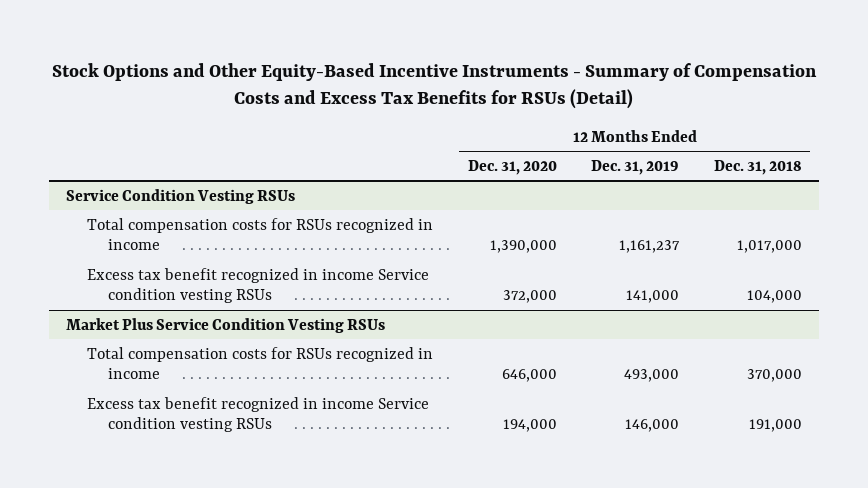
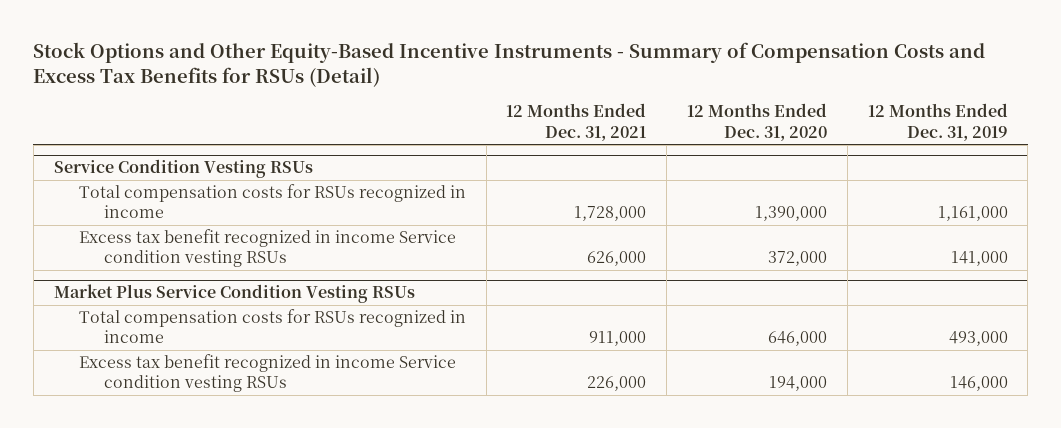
- | 12 Months Ended Dec. 31, 2020 | 12 Months Ended Dec. 31, 2019 | 12 Months Ended Dec. 31, 2018
+ | 12 Months Ended Dec. 31, 2021 | 12 Months Ended Dec. 31, 2020 | 12 Months Ended Dec. 31, 2019
@ Service Condition Vesting RSUs
- Total compensation costs for RSUs recognized in income | 1,390,000 | 1,161,237 | 1,017,000
+ Total compensation costs for RSUs recognized in income | 1,728,000 | 1,390,000 | 1,161,000

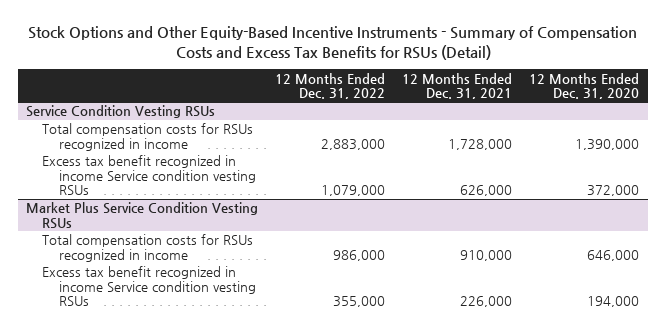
- | 12 Months Ended Dec. 31, 2021 | 12 Months Ended Dec. 31, 2020 | 12 Months Ended Dec. 31, 2019
+ | 12 Months Ended Dec. 31, 2022 | 12 Months Ended Dec. 31, 2021 | 12 Months Ended Dec. 31, 2020
@ Market Plus Service Condition Vesting RSUs
- Total compensation costs for RSUs recognized in income | 911,000 | 646,000 | 493,000
+ Total compensation costs for RSUs recognized in income | 986,000 | 910,000 | 646,000

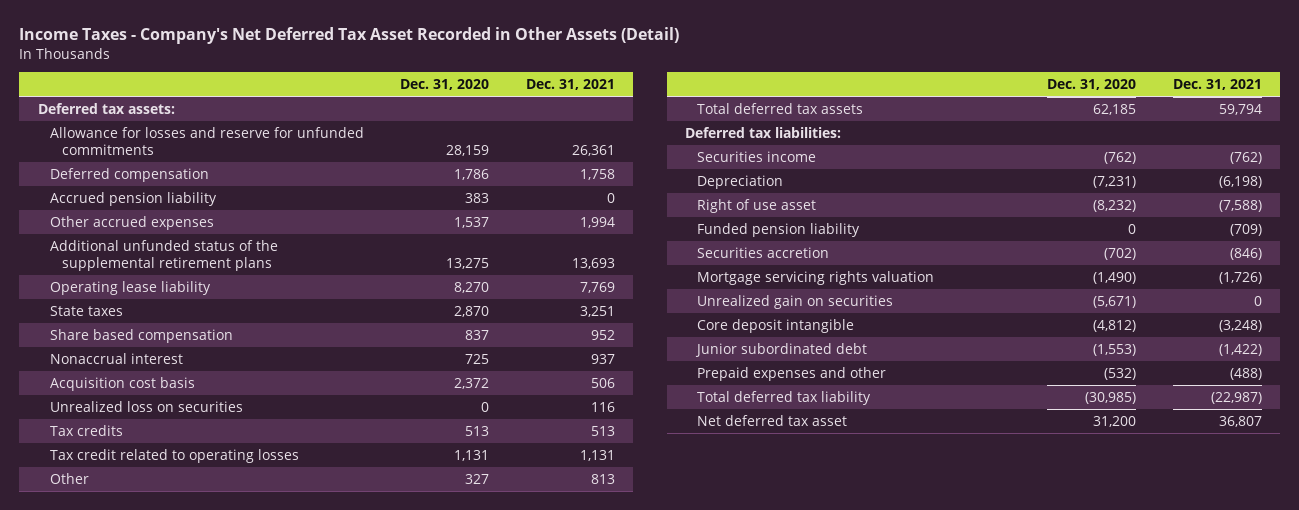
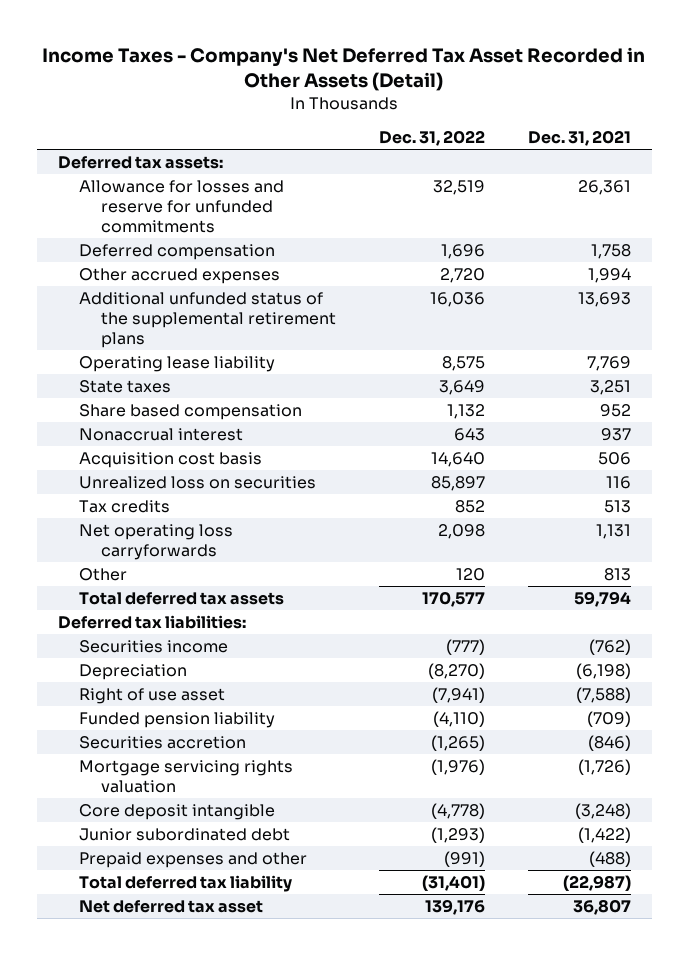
- | Dec. 31, 2020 | Dec. 31, 2021
+ | Dec. 31, 2022 | Dec. 31, 2021
- Accrued pension liability | 383 | 0
- Tax credit related to operating losses | 1,131 | 1,131
+ Net operating loss carryforwards | 2,098 | 1,131
- Unrealized gain on securities | (5,671) | 0

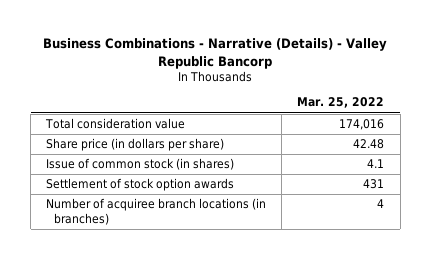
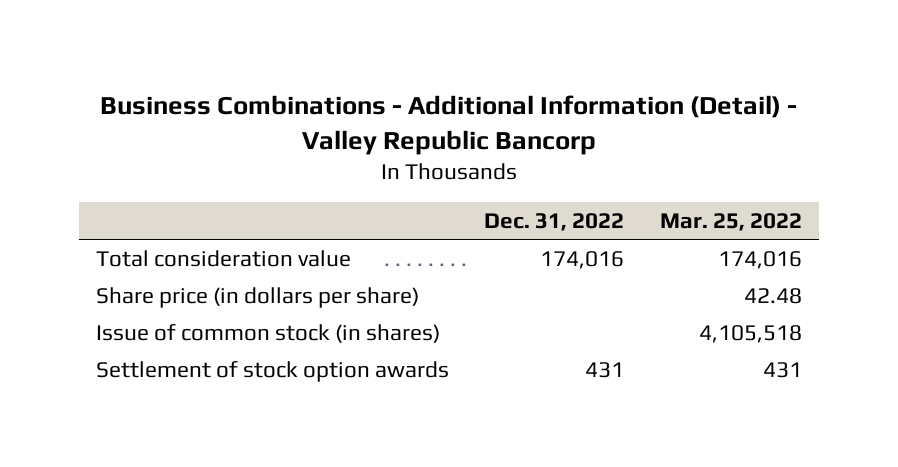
- Business Combinations - Narrative (Details) - Valley Republic Bancorp
+ Business Combinations - Additional Information (Detail) - Valley Republic Bancorp
- | Mar. 25, 2022
+ | Dec. 31, 2022 | Mar. 25, 2022
- Issue of common stock (in shares) | 4.1
+ Issue of common stock (in shares) | | 4,105,518
- Number of acquiree branch locations (in branches) | 4

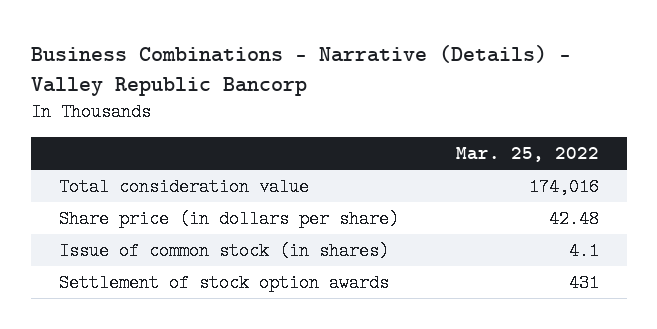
- Business Combinations - Additional Information (Detail) - Valley Republic Bancorp
+ Business Combinations - Narrative (Details) - Valley Republic Bancorp
- | Dec. 31, 2022 | Mar. 25, 2022
+ | Mar. 25, 2022
- Issue of common stock (in shares) | | 4,105,518
+ Issue of common stock (in shares) | 4.1

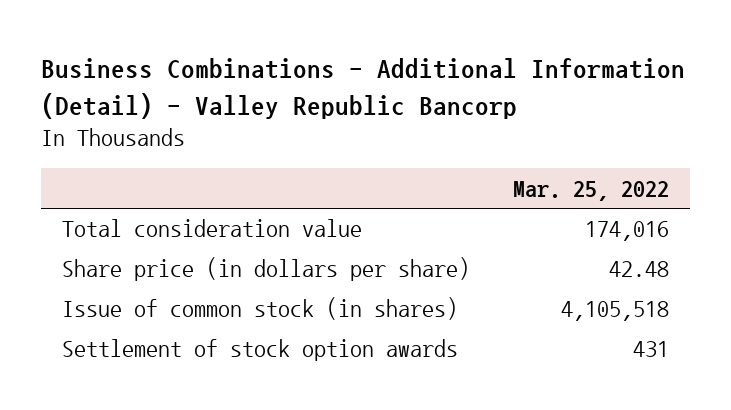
- Business Combinations - Narrative (Details) - Valley Republic Bancorp
+ Business Combinations - Additional Information (Detail) - Valley Republic Bancorp
- Issue of common stock (in shares) | 4.1
+ Issue of common stock (in shares) | 4,105,518

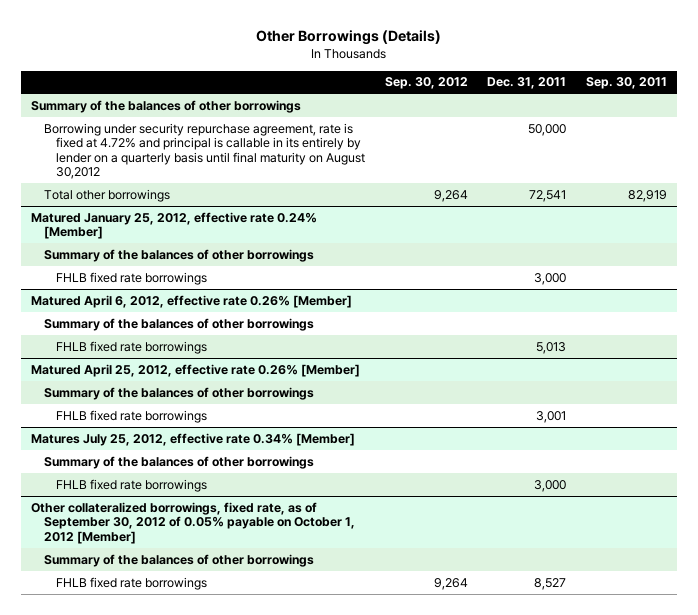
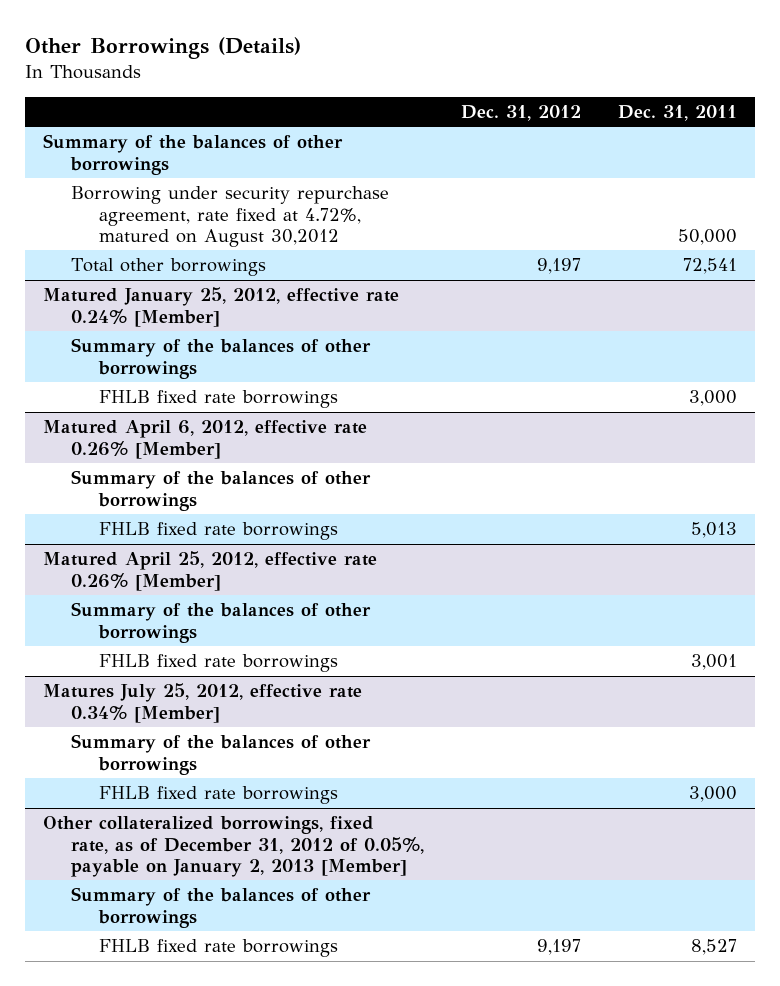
- | Sep. 30, 2012 | Dec. 31, 2011 | Sep. 30, 2011
+ | Dec. 31, 2012 | Dec. 31, 2011
- Borrowing under security repurchase agreement, rate is fixed at 4.72% and principal is callable in its entirely by lender on a quarterly basis until final maturity on August 30,2012 | | 50,000 |
+ Borrowing under security repurchase agreement, rate fixed at 4.72%, matured on August 30,2012 | | 50,000
- Other collateralized borrowings, fixed rate, as of September 30, 2012 of 0.05% payable on October 1, 2012 [Member]
+ Other collateralized borrowings, fixed rate, as of December 31, 2012 of 0.05%, payable on January 2, 2013 [Member]

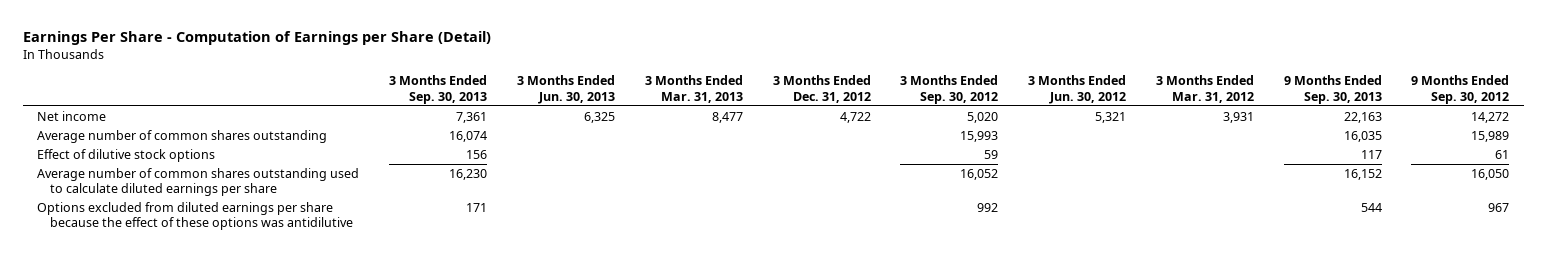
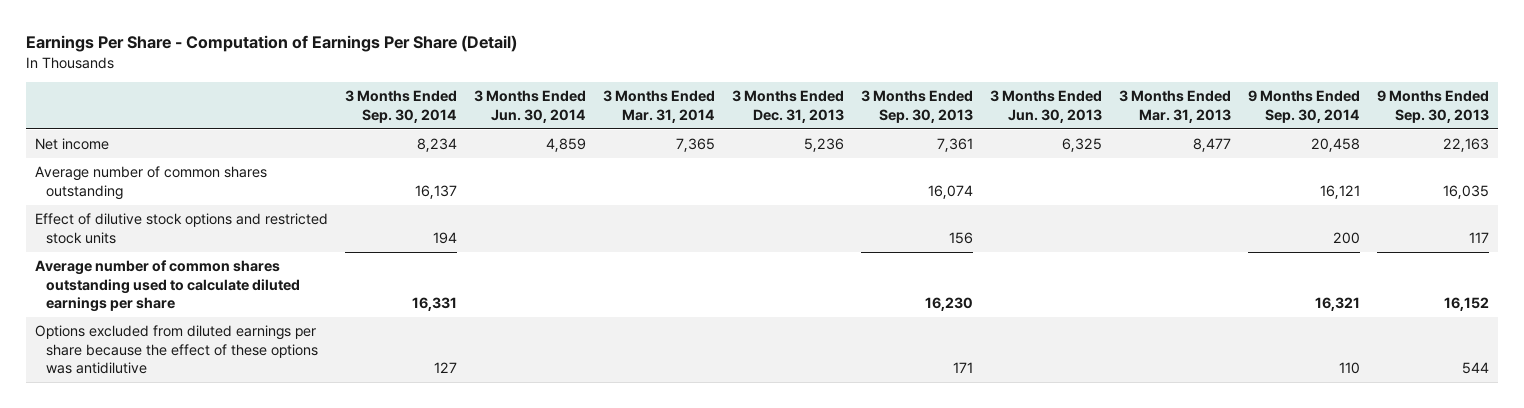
- Earnings Per Share - Computation of Earnings per Share (Detail)
+ Earnings Per Share - Computation of Earnings Per Share (Detail)
- | 3 Months Ended Sep. 30, 2013 | 3 Months Ended Jun. 30, 2013 | 3 Months Ended Mar. 31, 2013 | 3 Months Ended Dec. 31, 2012 | 3 Months Ended Sep. 30, 2012 | 3 Months Ended Jun. 30, 2012 | 3 Months Ended Mar. 31, 2012 | 9 Months Ended Sep. 30, 2013 | 9 Months Ended Sep. 30, 2012
+ | 3 Months Ended Sep. 30, 2014 | 3 Months Ended Jun. 30, 2014 | 3 Months Ended Mar. 31, 2014 | 3 Months Ended Dec. 31, 2013 | 3 Months Ended Sep. 30, 2013 | 3 Months Ended Jun. 30, 2013 | 3 Months Ended Mar. 31, 2013 | 9 Months Ended Sep. 30, 2014 | 9 Months Ended Sep. 30, 2013
- Effect of dilutive stock options | 156 | | | | 59 | | | 117 | 61
+ Effect of dilutive stock options and restricted stock units | 194 | | | | 156 | | | 200 | 117

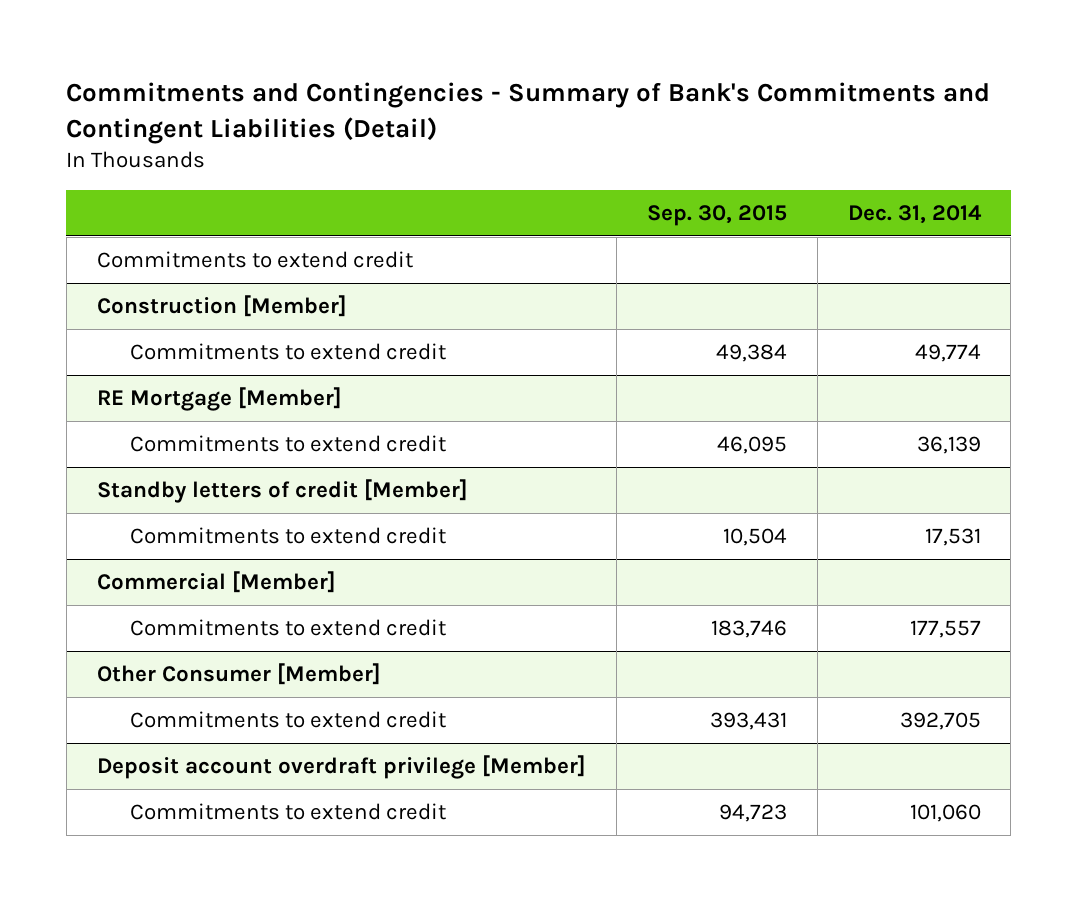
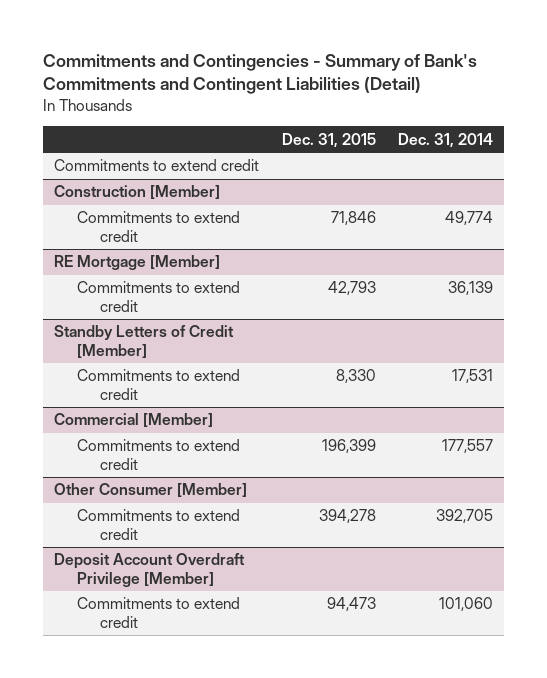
- | Sep. 30, 2015 | Dec. 31, 2014
+ | Dec. 31, 2015 | Dec. 31, 2014
- Standby letters of credit [Member]
+ Standby Letters of Credit [Member]
- Deposit account overdraft privilege [Member]
+ Deposit Account Overdraft Privilege [Member]

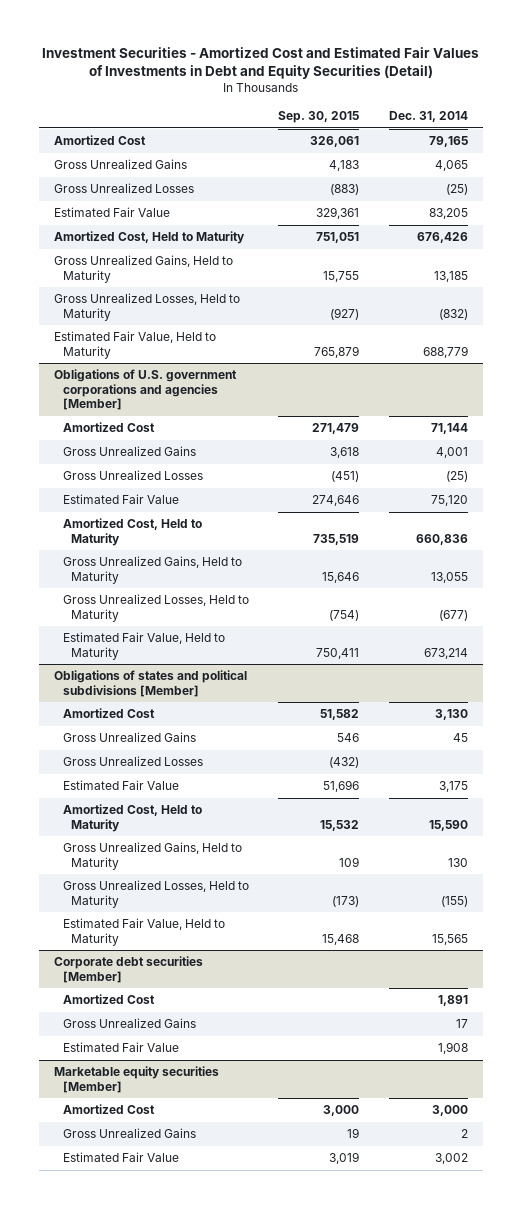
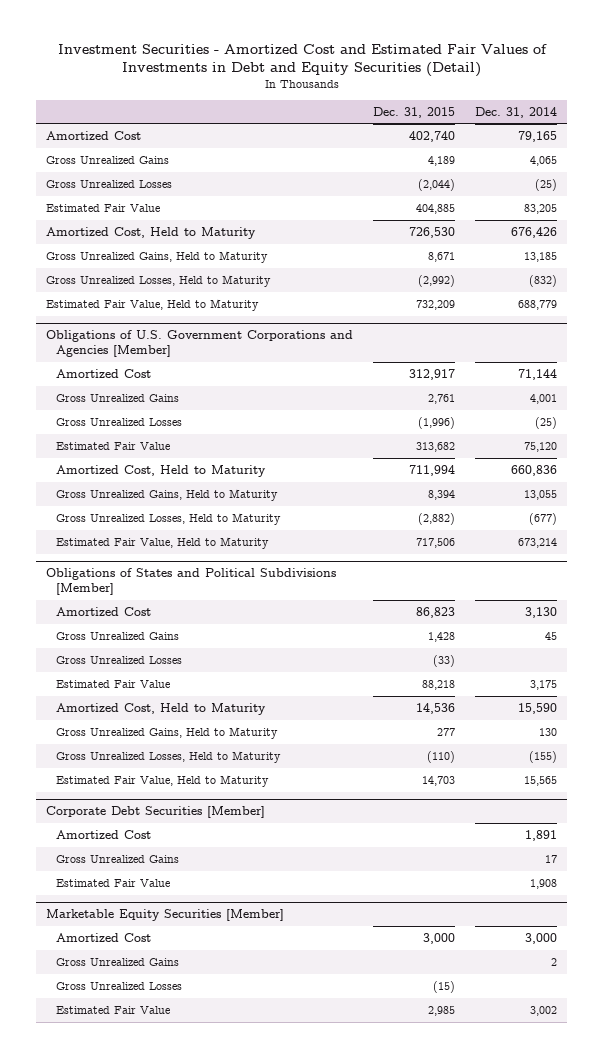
- | Sep. 30, 2015 | Dec. 31, 2014
+ | Dec. 31, 2015 | Dec. 31, 2014
- Obligations of U.S. government corporations and agencies [Member]
+ Obligations of U.S. Government Corporations and Agencies [Member]
- Obligations of states and political subdivisions [Member]
+ Obligations of States and Political Subdivisions [Member]
- Corporate debt securities [Member]
+ Corporate Debt Securities [Member]
- Marketable equity securities [Member]
+ Marketable Equity Securities [Member]
+ Gross Unrealized Losses | (15) |

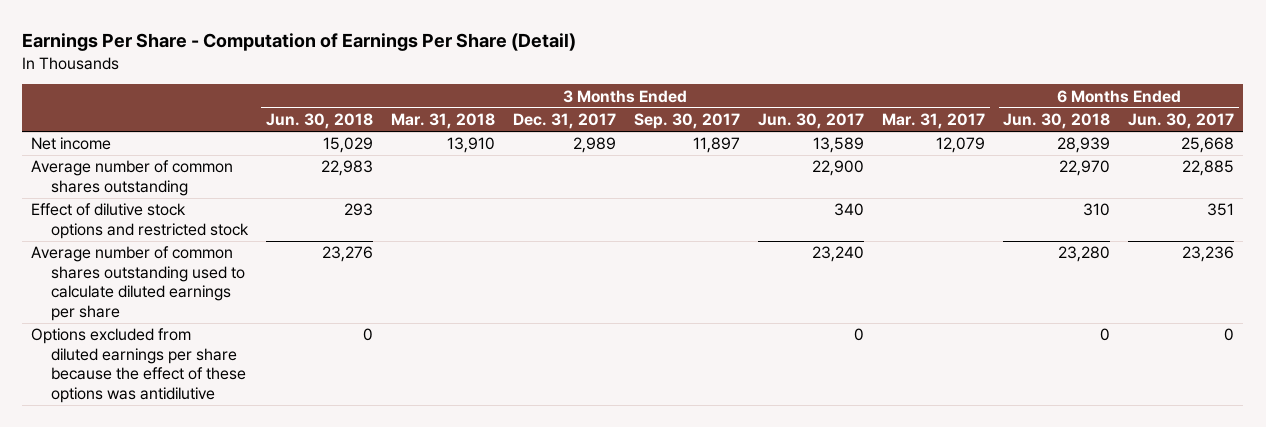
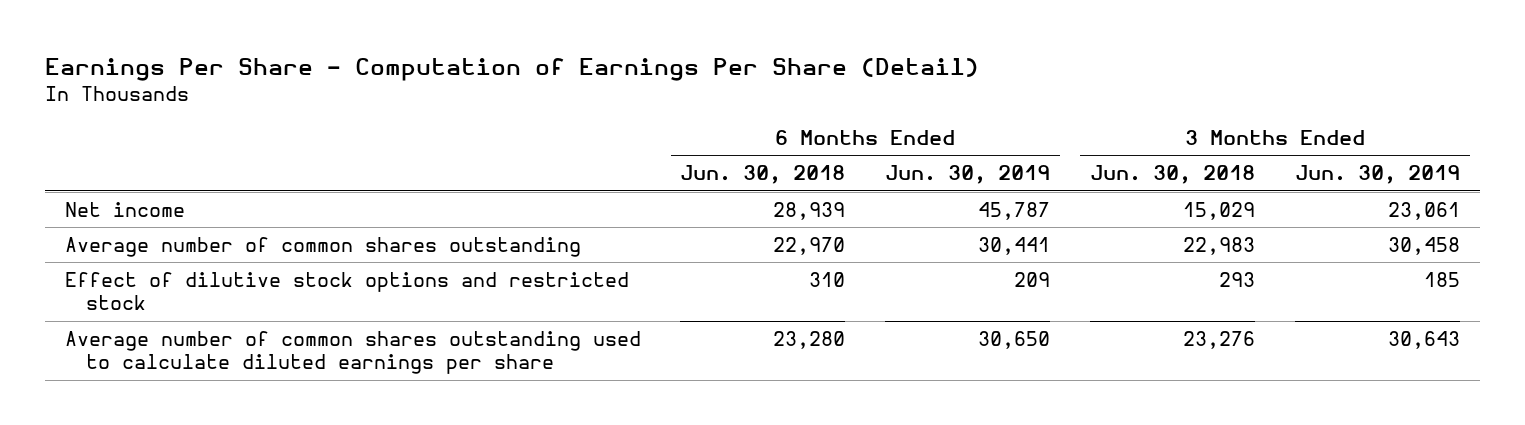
- | 3 Months Ended Jun. 30, 2018 | 3 Months Ended Mar. 31, 2018 | 3 Months Ended Dec. 31, 2017 | 3 Months Ended Sep. 30, 2017 | 3 Months Ended Jun. 30, 2017 | 3 Months Ended Mar. 31, 2017 | 6 Months Ended Jun. 30, 2018 | 6 Months Ended Jun. 30, 2017
+ | 6 Months Ended Jun. 30, 2018 | 6 Months Ended Jun. 30, 2019 | 3 Months Ended Jun. 30, 2018 | 3 Months Ended Jun. 30, 2019
- Options excluded from diluted earnings per share because the effect of these options was antidilutive | 0 | | | | 0 | | 0 | 0

